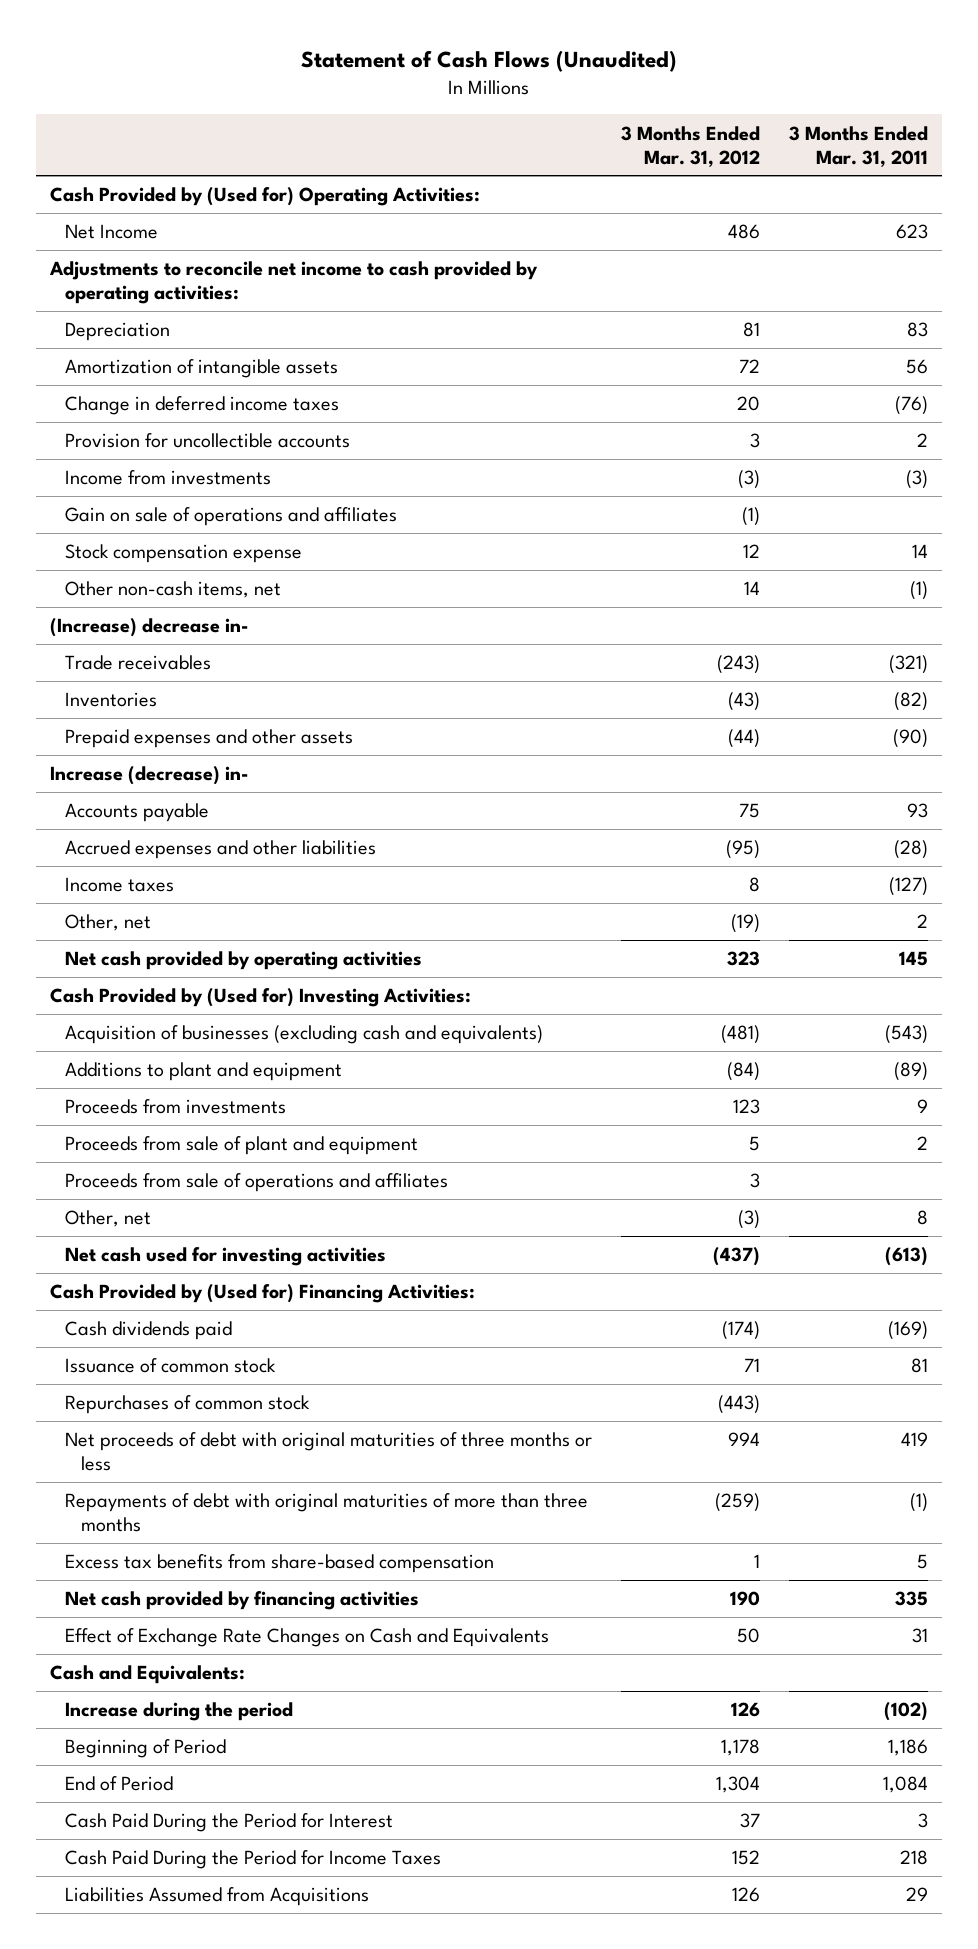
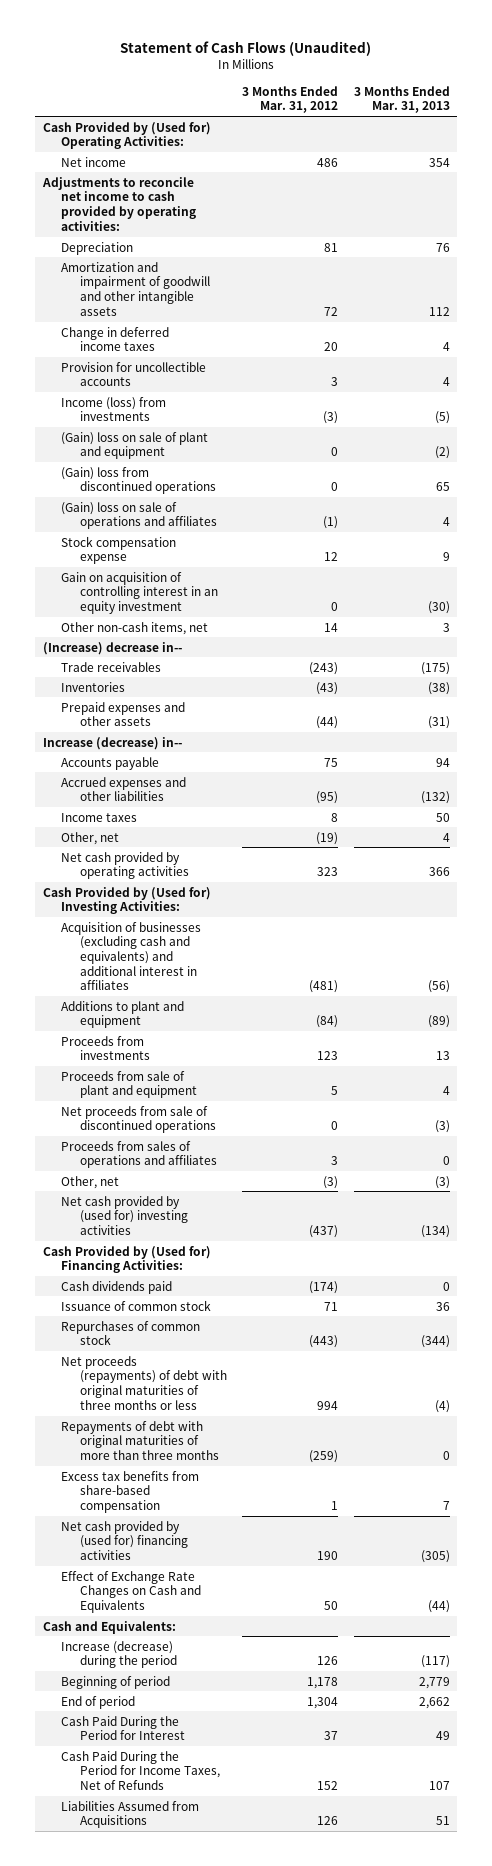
- | 3 Months Ended Mar. 31, 2012 | 3 Months Ended Mar. 31, 2011
+ | 3 Months Ended Mar. 31, 2012 | 3 Months Ended Mar. 31, 2013
- Net Income | 486 | 623
+ Net income | 486 | 354
- Amortization of intangible assets | 72 | 56
+ Amortization and impairment of goodwill and other intangible assets | 72 | 112
- Income from investments | (3) | (3)
- Gain on sale of operations and affiliates | (1) |
+ Income (loss) from investments | (3) | (5)
+ (Gain) loss on sale of plant and equipment | 0 | (2)
+ (Gain) loss from discontinued operations | 0 | 65
+ (Gain) loss on sale of operations and affiliates | (1) | 4
+ Gain on acquisition of controlling interest in an equity investment | 0 | (30)
- (Increase) decrease in-
+ (Increase) decrease in--
- Increase (decrease) in-
+ Increase (decrease) in--
- Acquisition of businesses (excluding cash and equivalents) | (481) | (543)
+ Acquisition of businesses (excluding cash and equivalents) and additional interest in affiliates | (481) | (56)
- Proceeds from sale of operations and affiliates | 3 |
+ Net proceeds from sale of discontinued operations | 0 | (3)
+ Proceeds from sales of operations and affiliates | 3 | 0
- Net cash used for investing activities | (437) | (613)
+ Net cash provided by (used for) investing activities | (437) | (134)
- Net proceeds of debt with original maturities of three months or less | 994 | 419
+ Net proceeds (repayments) of debt with original maturities of three months or less | 994 | (4)
- Net cash provided by financing activities | 190 | 335
+ Net cash provided by (used for) financing activities | 190 | (305)
- Increase during the period | 126 | (102)
- Beginning of Period | 1,178 | 1,186
- End of Period | 1,304 | 1,084
+ Increase (decrease) during the period | 126 | (117)
+ Beginning of period | 1,178 | 2,779
+ End of period | 1,304 | 2,662
- Cash Paid During the Period for Income Taxes | 152 | 218
+ Cash Paid During the Period for Income Taxes, Net of Refunds | 152 | 107

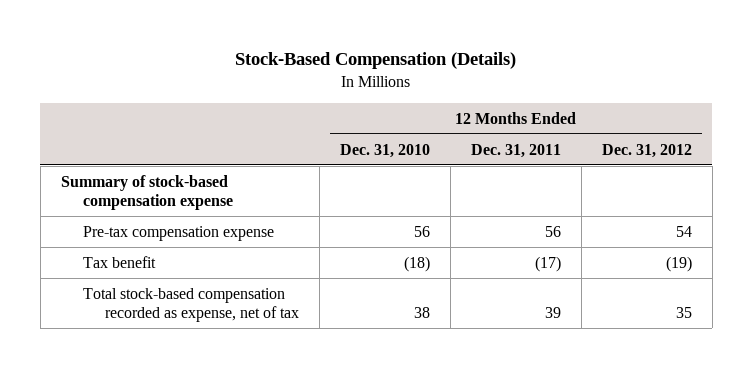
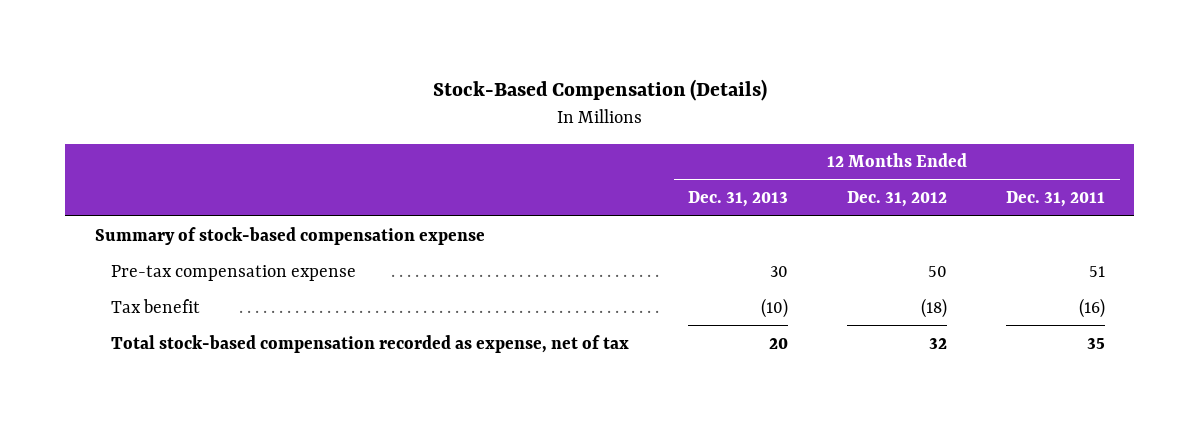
- | 12 Months Ended Dec. 31, 2010 | 12 Months Ended Dec. 31, 2011 | 12 Months Ended Dec. 31, 2012
+ | 12 Months Ended Dec. 31, 2013 | 12 Months Ended Dec. 31, 2012 | 12 Months Ended Dec. 31, 2011
- Pre-tax compensation expense | 56 | 56 | 54
- Tax benefit | (18) | (17) | (19)
- Total stock-based compensation recorded as expense, net of tax | 38 | 39 | 35
+ Pre-tax compensation expense | 30 | 50 | 51
+ Tax benefit | (10) | (18) | (16)
+ Total stock-based compensation recorded as expense, net of tax | 20 | 32 | 35

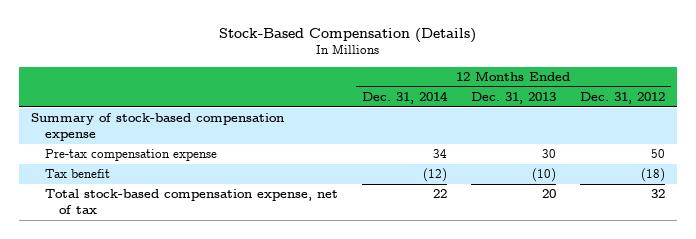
- | 12 Months Ended Dec. 31, 2013 | 12 Months Ended Dec. 31, 2012 | 12 Months Ended Dec. 31, 2011
+ | 12 Months Ended Dec. 31, 2014 | 12 Months Ended Dec. 31, 2013 | 12 Months Ended Dec. 31, 2012
- Total stock-based compensation recorded as expense, net of tax | 20 | 32 | 35
+ Total stock-based compensation expense, net of tax | 22 | 20 | 32

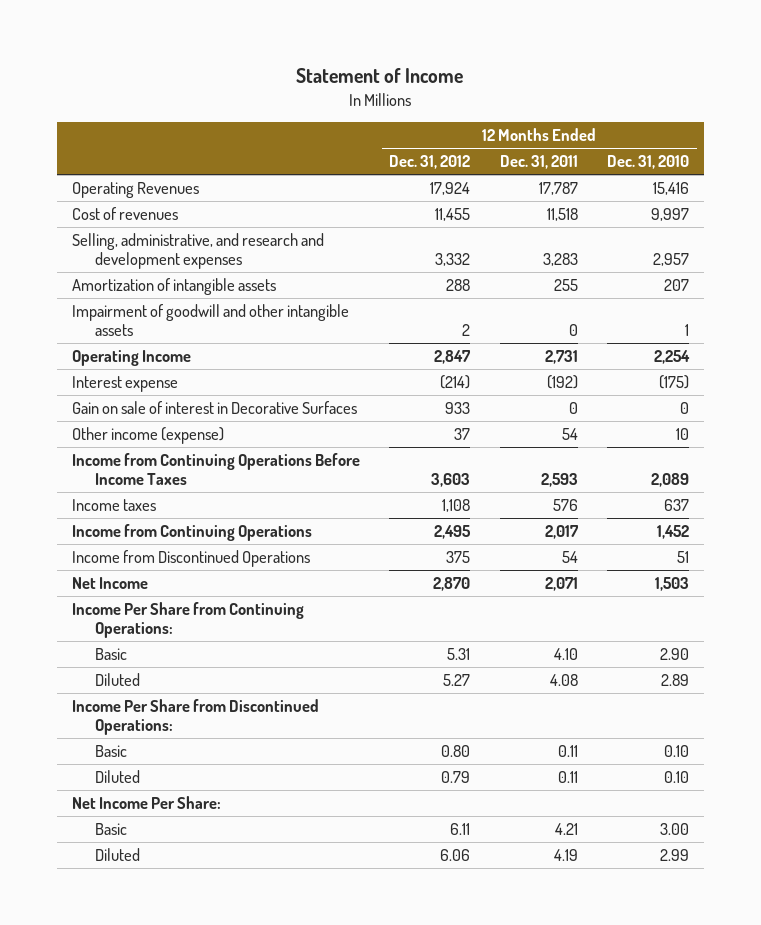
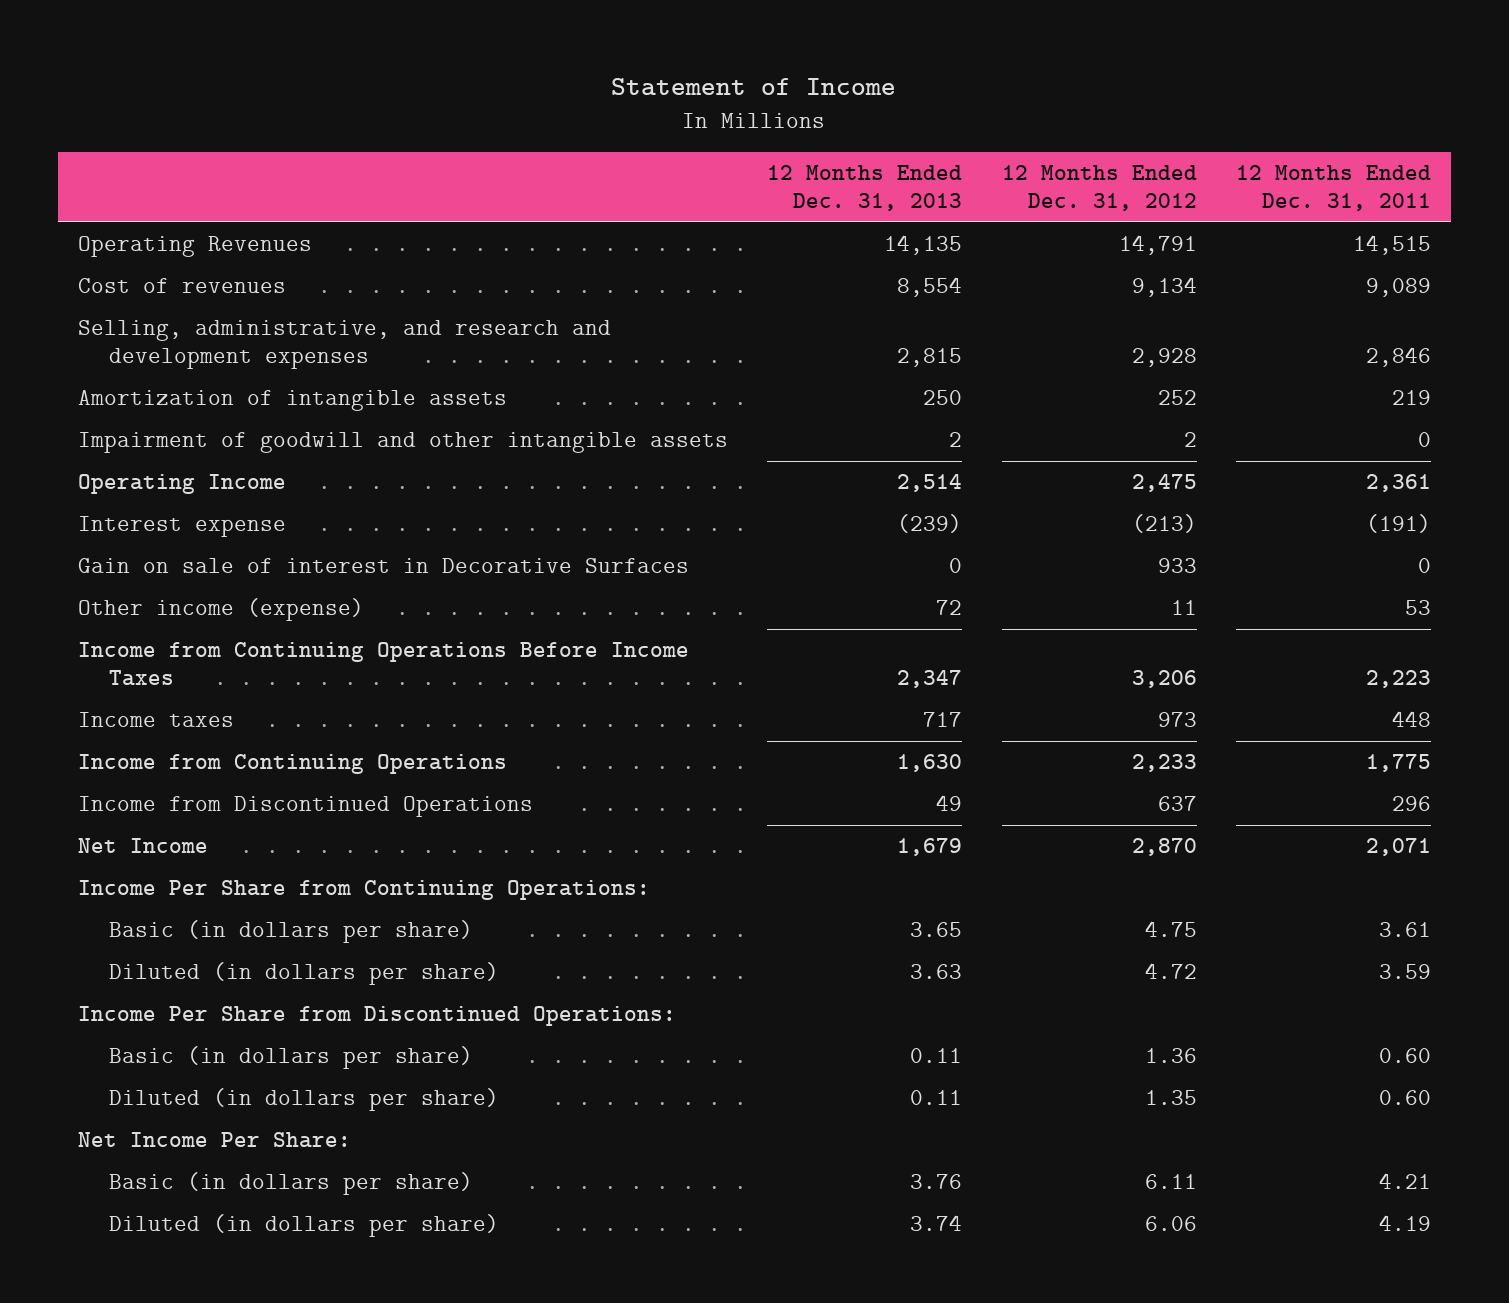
- | 12 Months Ended Dec. 31, 2012 | 12 Months Ended Dec. 31, 2011 | 12 Months Ended Dec. 31, 2010
+ | 12 Months Ended Dec. 31, 2013 | 12 Months Ended Dec. 31, 2012 | 12 Months Ended Dec. 31, 2011
- Operating Revenues | 17,924 | 17,787 | 15,416
- Cost of revenues | 11,455 | 11,518 | 9,997
- Selling, administrative, and research and development expenses | 3,332 | 3,283 | 2,957
- Amortization of intangible assets | 288 | 255 | 207
+ Operating Revenues | 14,135 | 14,791 | 14,515
+ Cost of revenues | 8,554 | 9,134 | 9,089
+ Selling, administrative, and research and development expenses | 2,815 | 2,928 | 2,846
+ Amortization of intangible assets | 250 | 252 | 219
- Operating Income | 2,847 | 2,731 | 2,254
- Interest expense | (214) | (192) | (175)
+ Operating Income | 2,514 | 2,475 | 2,361
+ Interest expense | (239) | (213) | (191)
- Other income (expense) | 37 | 54 | 10
- Income from Continuing Operations Before Income Taxes | 3,603 | 2,593 | 2,089
- Income taxes | 1,108 | 576 | 637
- Income from Continuing Operations | 2,495 | 2,017 | 1,452
- Income from Discontinued Operations | 375 | 54 | 51
+ Other income (expense) | 72 | 11 | 53
+ Income from Continuing Operations Before Income Taxes | 2,347 | 3,206 | 2,223
+ Income taxes | 717 | 973 | 448
+ Income from Continuing Operations | 1,630 | 2,233 | 1,775
+ Income from Discontinued Operations | 49 | 637 | 296
- Basic | 5.31 | 4.10 | 2.90
- Diluted | 5.27 | 4.08 | 2.89
+ Basic (in dollars per share) | 3.65 | 4.75 | 3.61
+ Diluted (in dollars per share) | 3.63 | 4.72 | 3.59
- Basic | 0.80 | 0.11 | 0.10
- Diluted | 0.79 | 0.11 | 0.10
+ Basic (in dollars per share) | 0.11 | 1.36 | 0.60
+ Diluted (in dollars per share) | 0.11 | 1.35 | 0.60
- Basic | 6.11 | 4.21 | 3.00
- Diluted | 6.06 | 4.19 | 2.99
+ Basic (in dollars per share) | 3.76 | 6.11 | 4.21
+ Diluted (in dollars per share) | 3.74 | 6.06 | 4.19

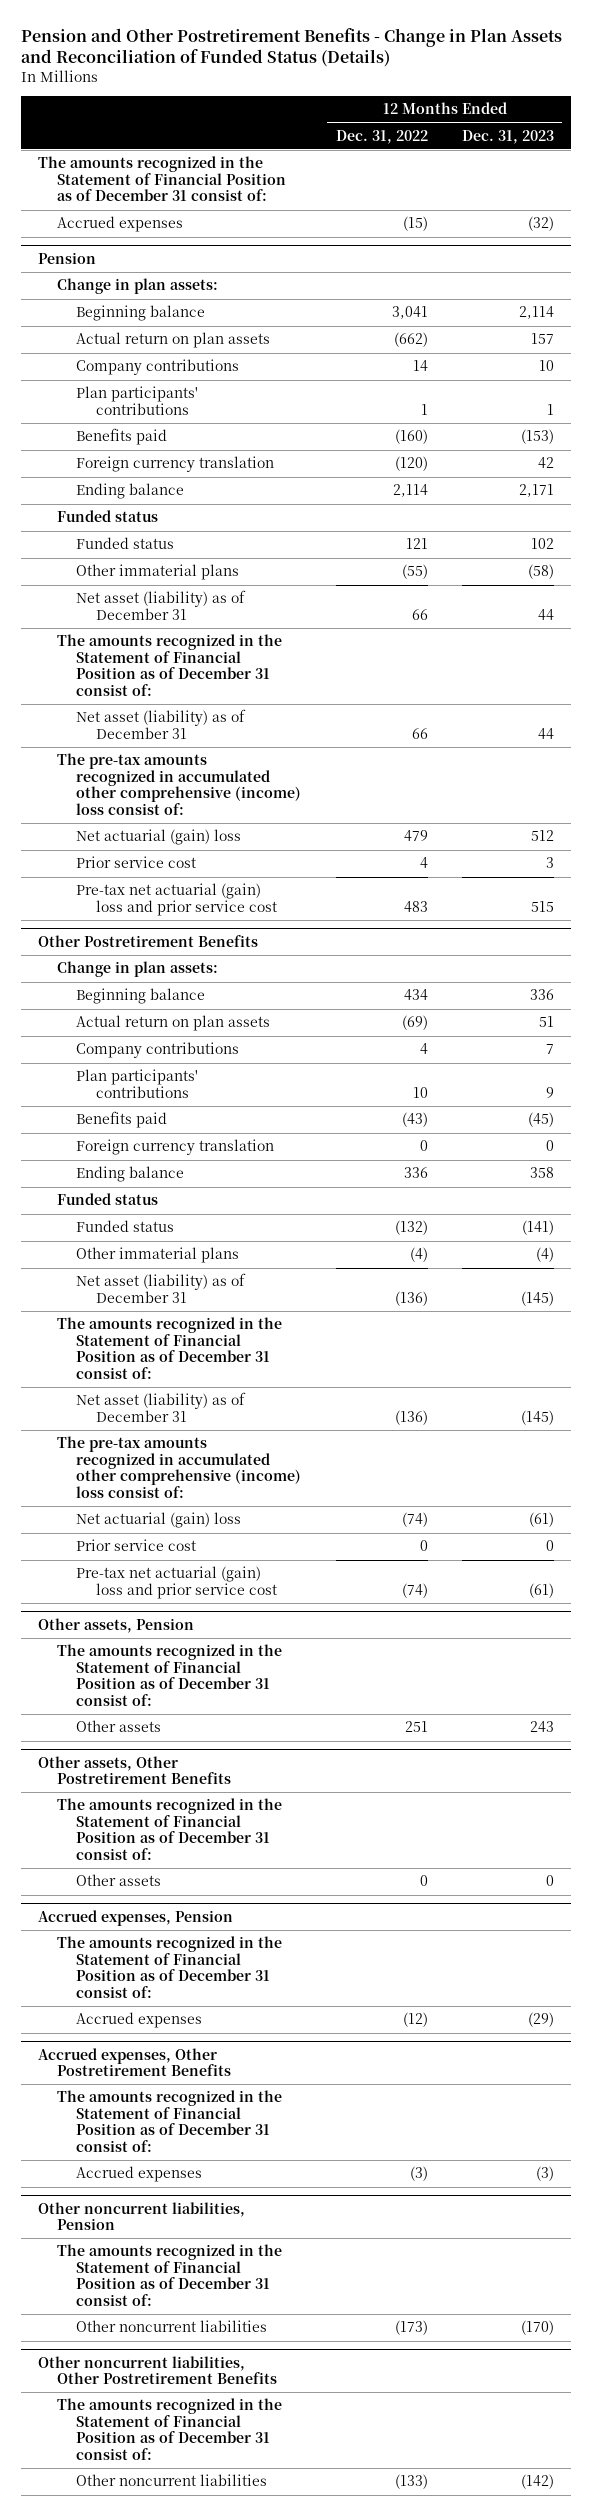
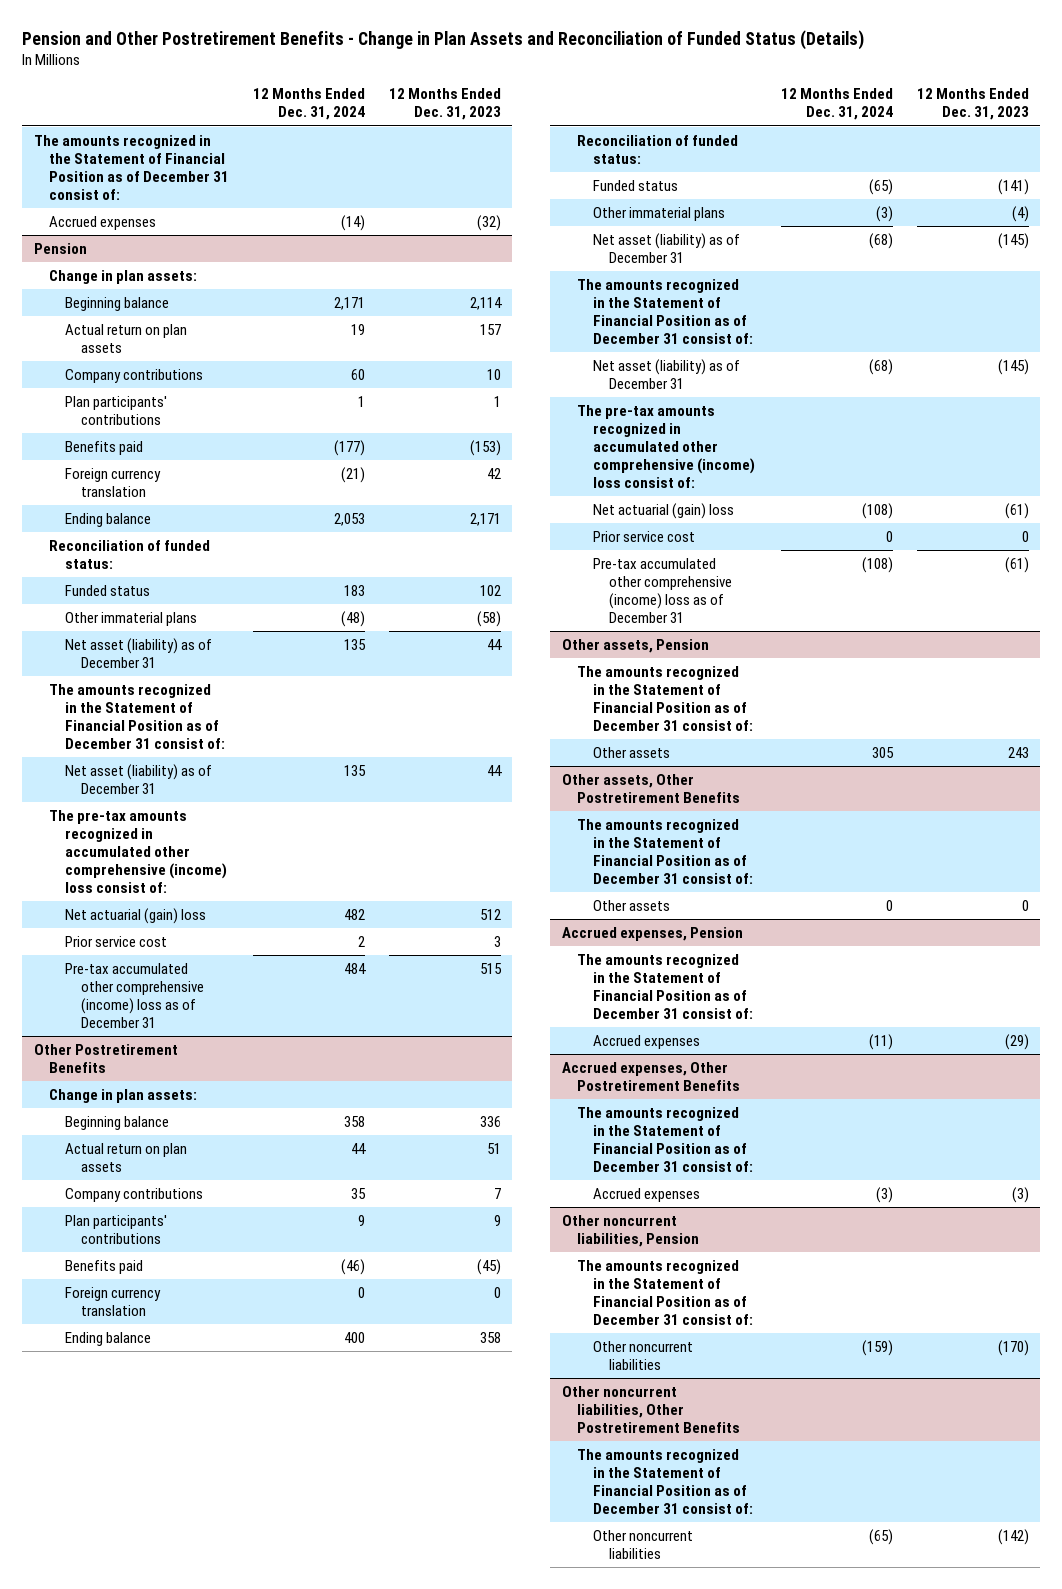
- | 12 Months Ended Dec. 31, 2022 | 12 Months Ended Dec. 31, 2023
+ | 12 Months Ended Dec. 31, 2024 | 12 Months Ended Dec. 31, 2023
@ Pension
- Funded status
+ Reconciliation of funded status:
- Pre-tax net actuarial (gain) loss and prior service cost | 483 | 515
+ Pre-tax accumulated other comprehensive (income) loss as of December 31 | 484 | 515
@ Other Postretirement Benefits
- Funded status
+ Reconciliation of funded status:
- Pre-tax net actuarial (gain) loss and prior service cost | (74) | (61)
+ Pre-tax accumulated other comprehensive (income) loss as of December 31 | (108) | (61)

